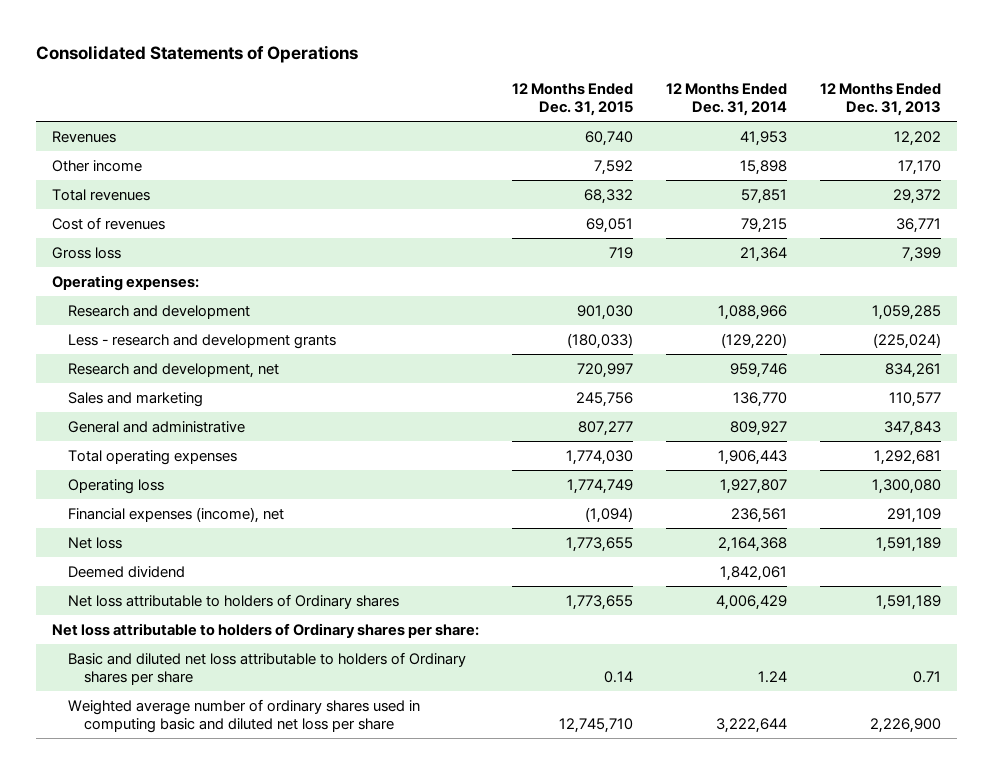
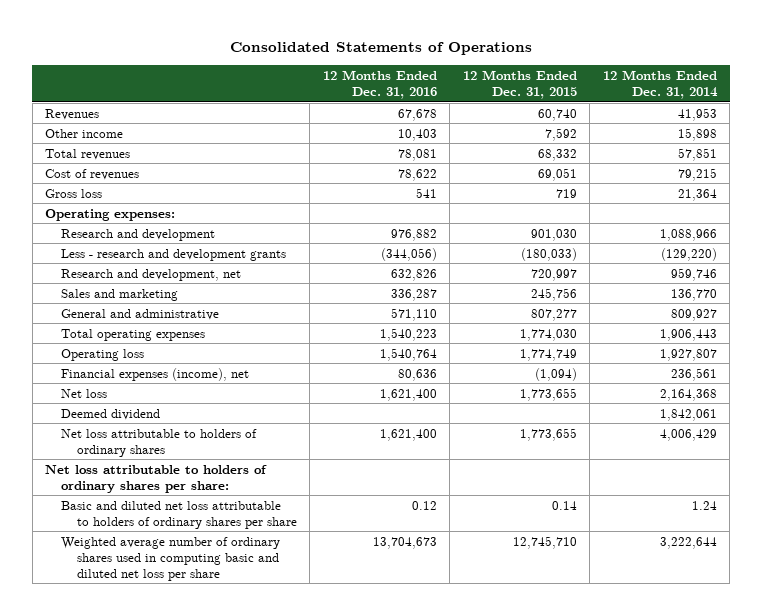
- | 12 Months Ended Dec. 31, 2015 | 12 Months Ended Dec. 31, 2014 | 12 Months Ended Dec. 31, 2013
+ | 12 Months Ended Dec. 31, 2016 | 12 Months Ended Dec. 31, 2015 | 12 Months Ended Dec. 31, 2014
- Net loss attributable to holders of Ordinary shares | 1,773,655 | 4,006,429 | 1,591,189
- Net loss attributable to holders of Ordinary shares per share:
- Basic and diluted net loss attributable to holders of Ordinary shares per share | 0.14 | 1.24 | 0.71
+ Net loss attributable to holders of ordinary shares | 1,621,400 | 1,773,655 | 4,006,429
+ Net loss attributable to holders of ordinary shares per share:
+ Basic and diluted net loss attributable to holders of ordinary shares per share | 0.12 | 0.14 | 1.24

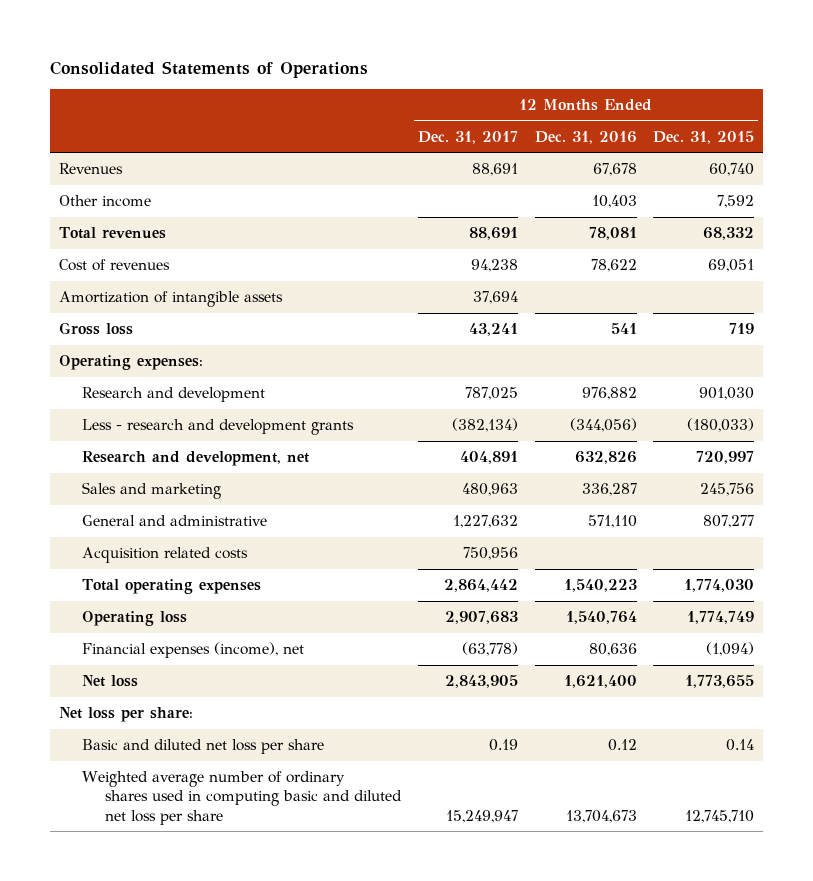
- | 12 Months Ended Dec. 31, 2016 | 12 Months Ended Dec. 31, 2015 | 12 Months Ended Dec. 31, 2014
+ | 12 Months Ended Dec. 31, 2017 | 12 Months Ended Dec. 31, 2016 | 12 Months Ended Dec. 31, 2015
+ Amortization of intangible assets | 37,694 | |
+ Acquisition related costs | 750,956 | |
- Deemed dividend | | | 1,842,061
- Net loss attributable to holders of ordinary shares | 1,621,400 | 1,773,655 | 4,006,429
- Net loss attributable to holders of ordinary shares per share:
- Basic and diluted net loss attributable to holders of ordinary shares per share | 0.12 | 0.14 | 1.24
+ Net loss per share:
+ Basic and diluted net loss per share | 0.19 | 0.12 | 0.14

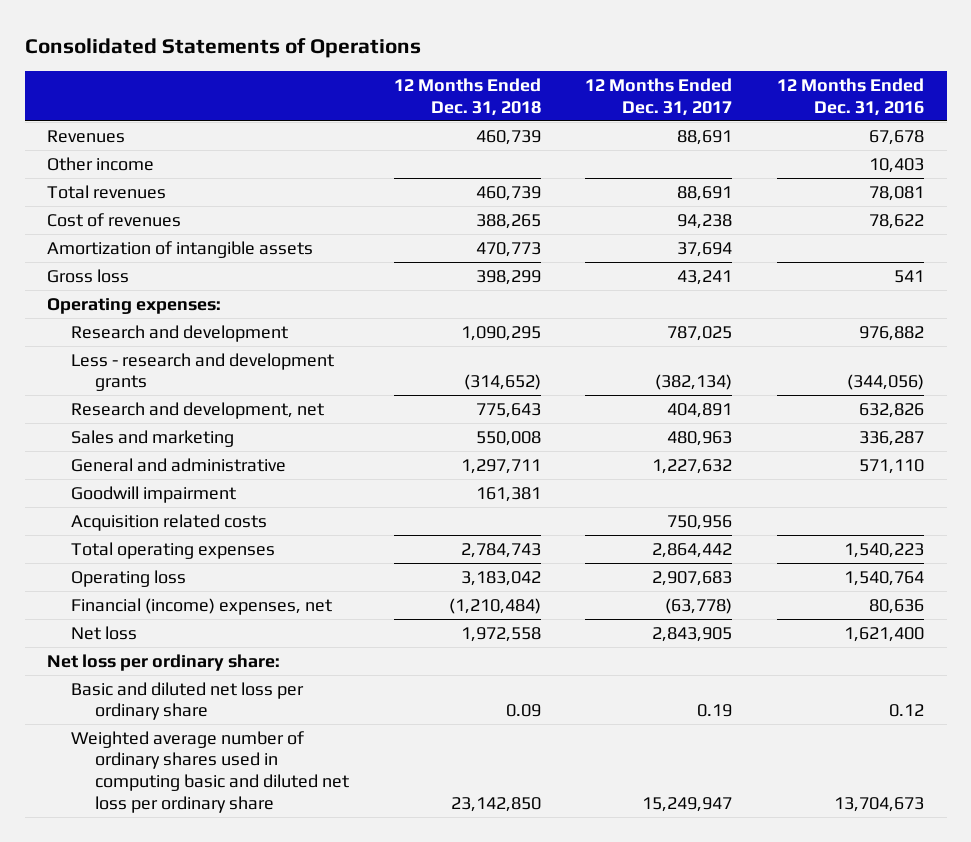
- | 12 Months Ended Dec. 31, 2017 | 12 Months Ended Dec. 31, 2016 | 12 Months Ended Dec. 31, 2015
+ | 12 Months Ended Dec. 31, 2018 | 12 Months Ended Dec. 31, 2017 | 12 Months Ended Dec. 31, 2016
+ Goodwill impairment | 161,381 | |
- Financial expenses (income), net | (63,778) | 80,636 | (1,094)
+ Financial (income) expenses, net | (1,210,484) | (63,778) | 80,636
- Net loss per share:
- Basic and diluted net loss per share | 0.19 | 0.12 | 0.14
- Weighted average number of ordinary shares used in computing basic and diluted net loss per share | 15,249,947 | 13,704,673 | 12,745,710
+ Net loss per ordinary share:
+ Basic and diluted net loss per ordinary share | 0.09 | 0.19 | 0.12
+ Weighted average number of ordinary shares used in computing basic and diluted net loss per ordinary share | 23,142,850 | 15,249,947 | 13,704,673

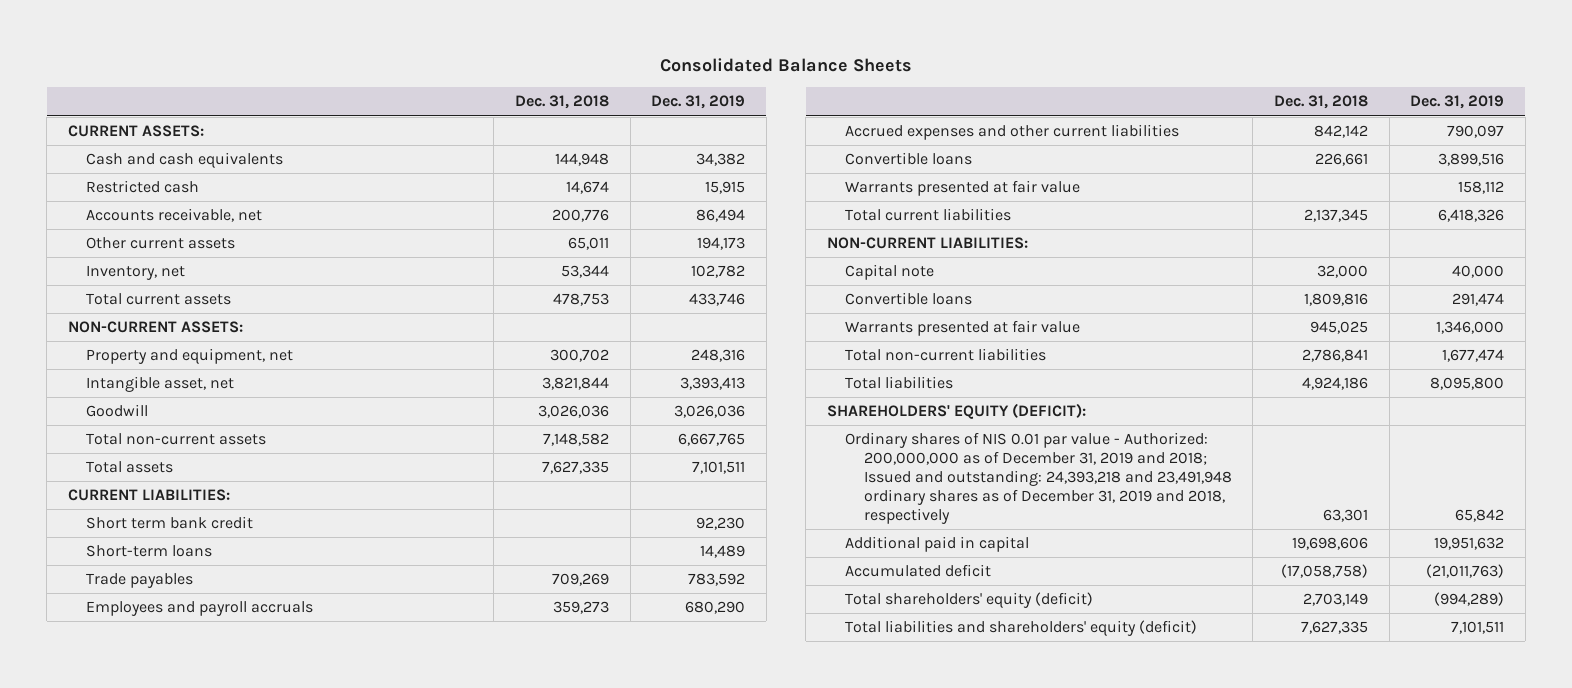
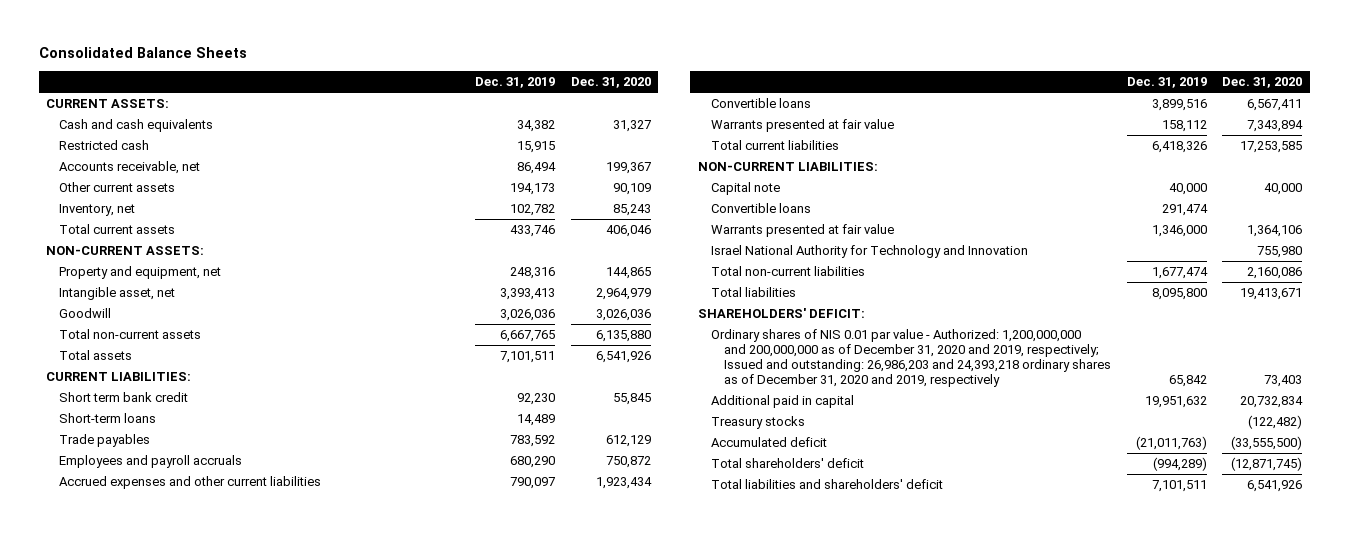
- | Dec. 31, 2018 | Dec. 31, 2019
+ | Dec. 31, 2019 | Dec. 31, 2020
+ Israel National Authority for Technology and Innovation | | 755,980
- SHAREHOLDERS' EQUITY (DEFICIT):
- Ordinary shares of NIS 0.01 par value - Authorized: 200,000,000 as of December 31, 2019 and 2018; Issued and outstanding: 24,393,218 and 23,491,948 ordinary shares as of December 31, 2019 and 2018, respectively | 63,301 | 65,842
+ SHAREHOLDERS' DEFICIT:
+ Ordinary shares of NIS 0.01 par value - Authorized: 1,200,000,000 and 200,000,000 as of December 31, 2020 and 2019, respectively; Issued and outstanding: 26,986,203 and 24,393,218 ordinary shares as of December 31, 2020 and 2019, respectively | 65,842 | 73,403
+ Treasury stocks | | (122,482)
- Total shareholders' equity (deficit) | 2,703,149 | (994,289)
- Total liabilities and shareholders' equity (deficit) | 7,627,335 | 7,101,511
+ Total shareholders' deficit | (994,289) | (12,871,745)
+ Total liabilities and shareholders' deficit | 7,101,511 | 6,541,926

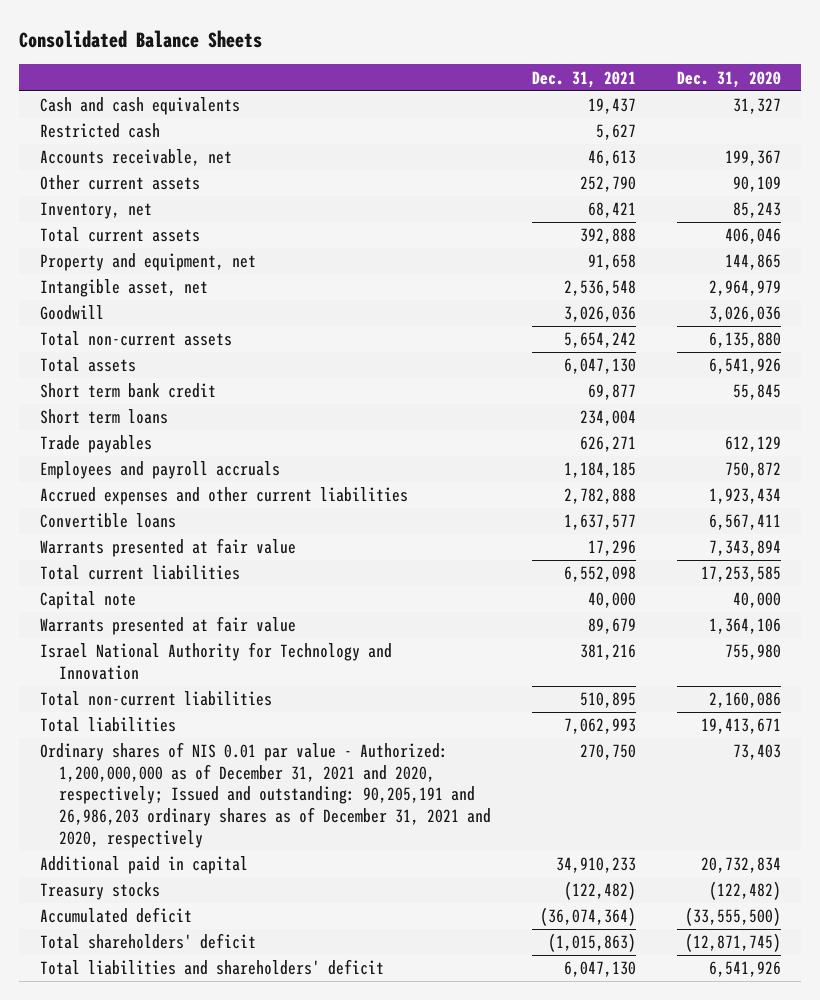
- | Dec. 31, 2019 | Dec. 31, 2020
+ | Dec. 31, 2021 | Dec. 31, 2020
- CURRENT ASSETS:
- NON-CURRENT ASSETS:
- CURRENT LIABILITIES:
- Short-term loans | 14,489 |
+ Short term loans | 234,004 |
- NON-CURRENT LIABILITIES:
- Convertible loans | 291,474 |
- SHAREHOLDERS' DEFICIT:
- Ordinary shares of NIS 0.01 par value - Authorized: 1,200,000,000 and 200,000,000 as of December 31, 2020 and 2019, respectively; Issued and outstanding: 26,986,203 and 24,393,218 ordinary shares as of December 31, 2020 and 2019, respectively | 65,842 | 73,403
+ Ordinary shares of NIS 0.01 par value - Authorized: 1,200,000,000 as of December 31, 2021 and 2020, respectively; Issued and outstanding: 90,205,191 and 26,986,203 ordinary shares as of December 31, 2021 and 2020, respectively | 270,750 | 73,403

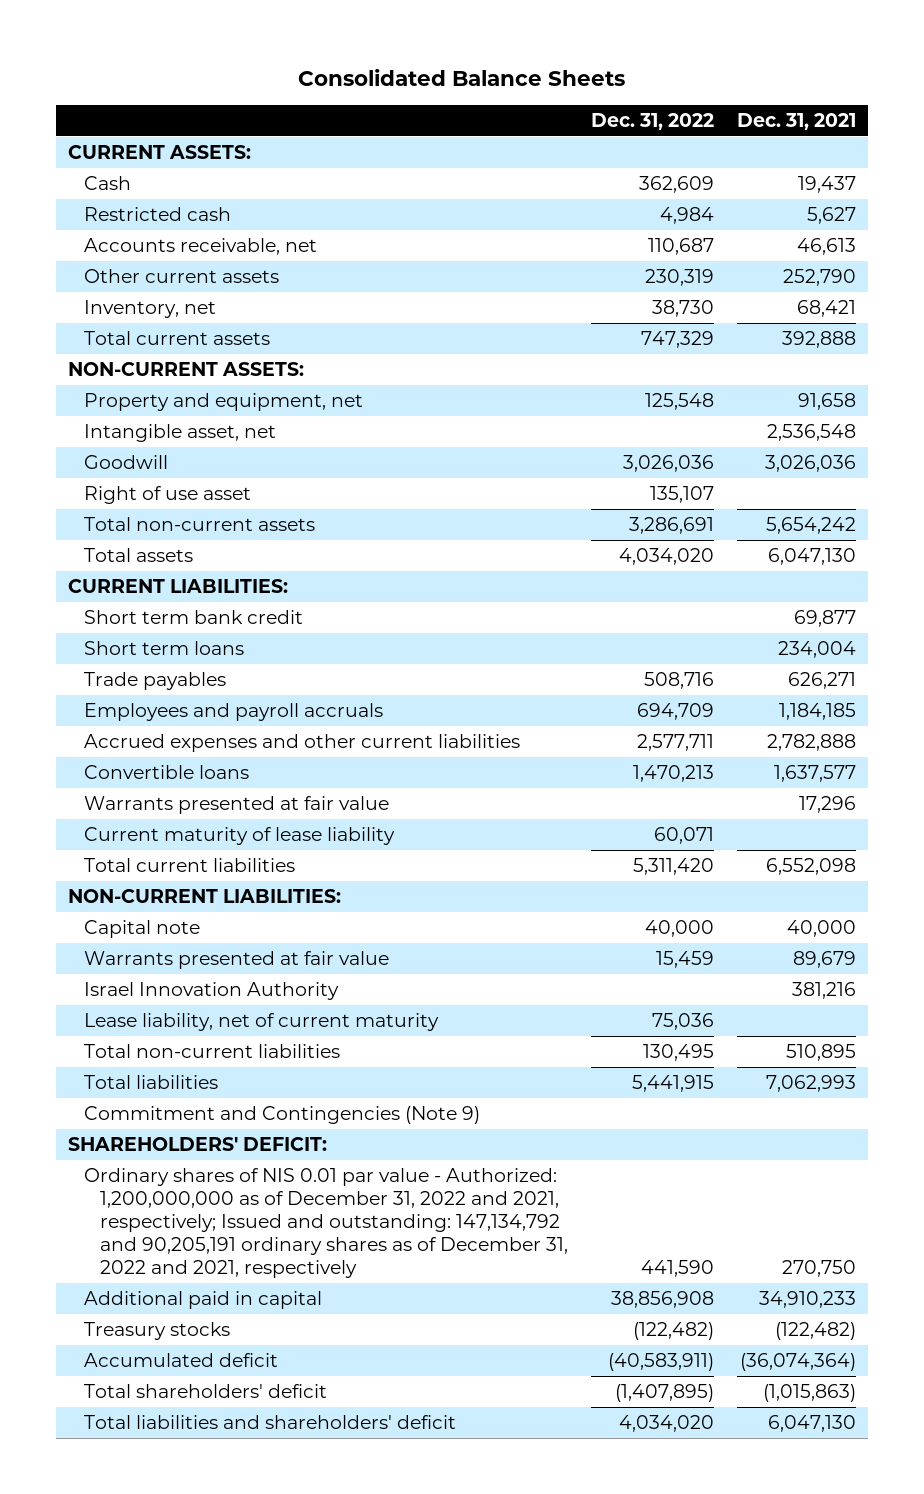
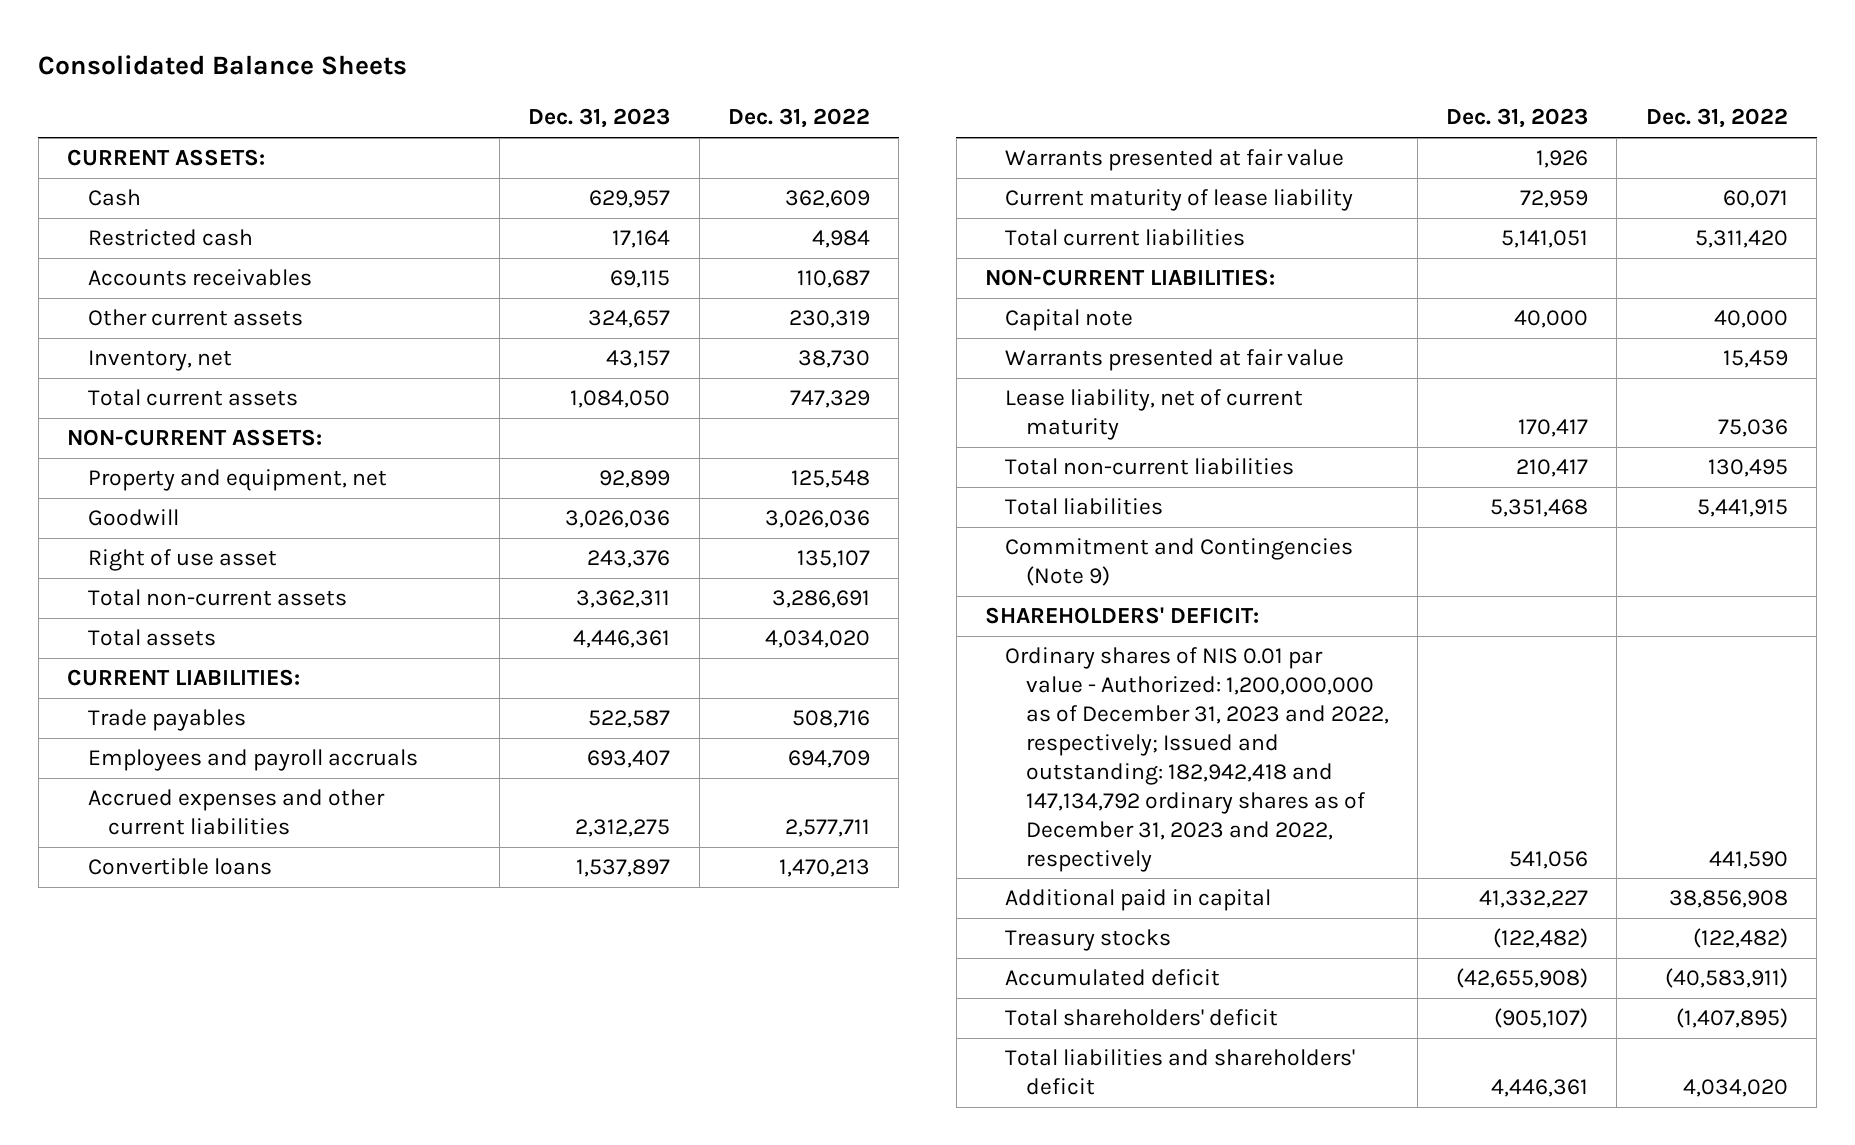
- | Dec. 31, 2022 | Dec. 31, 2021
+ | Dec. 31, 2023 | Dec. 31, 2022
- Accounts receivable, net | 110,687 | 46,613
+ Accounts receivables | 69,115 | 110,687
- Intangible asset, net | | 2,536,548
- Short term bank credit | | 69,877
- Short term loans | | 234,004
- Israel Innovation Authority | | 381,216
- Ordinary shares of NIS 0.01 par value - Authorized: 1,200,000,000 as of December 31, 2022 and 2021, respectively; Issued and outstanding: 147,134,792 and 90,205,191 ordinary shares as of December 31, 2022 and 2021, respectively | 441,590 | 270,750
+ Ordinary shares of NIS 0.01 par value - Authorized: 1,200,000,000 as of December 31, 2023 and 2022, respectively; Issued and outstanding: 182,942,418 and 147,134,792 ordinary shares as of December 31, 2023 and 2022, respectively | 541,056 | 441,590

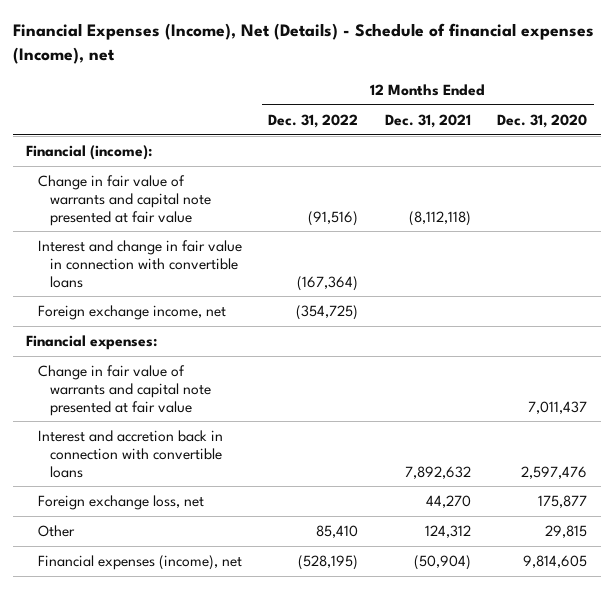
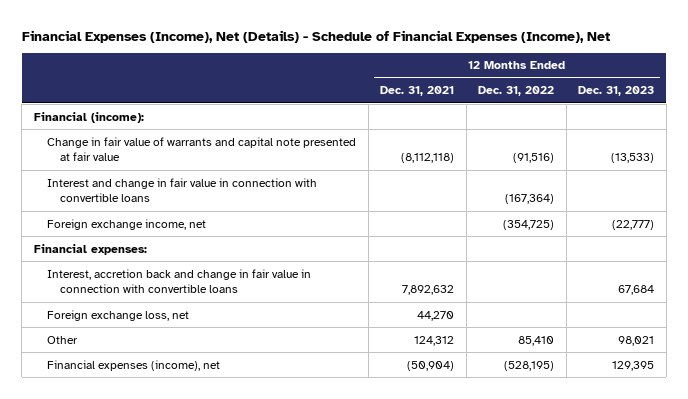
- Financial Expenses (Income), Net (Details) - Schedule of financial expenses (Income), net
+ Financial Expenses (Income), Net (Details) - Schedule of Financial Expenses (Income), Net
- | 12 Months Ended Dec. 31, 2022 | 12 Months Ended Dec. 31, 2021 | 12 Months Ended Dec. 31, 2020
+ | 12 Months Ended Dec. 31, 2021 | 12 Months Ended Dec. 31, 2022 | 12 Months Ended Dec. 31, 2023
- Change in fair value of warrants and capital note presented at fair value | | | 7,011,437
- Interest and accretion back in connection with convertible loans | | 7,892,632 | 2,597,476
+ Interest, accretion back and change in fair value in connection with convertible loans | 7,892,632 | | 67,684

